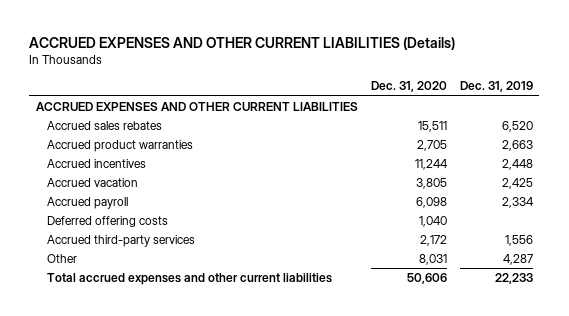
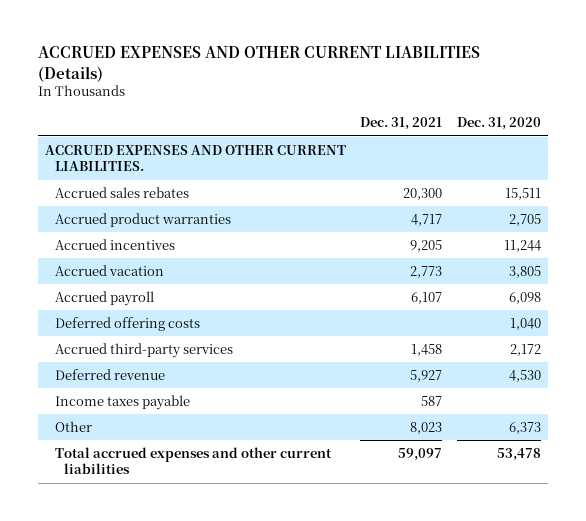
- | Dec. 31, 2020 | Dec. 31, 2019
+ | Dec. 31, 2021 | Dec. 31, 2020
- ACCRUED EXPENSES AND OTHER CURRENT LIABILITIES
+ ACCRUED EXPENSES AND OTHER CURRENT LIABILITIES.
- Other | 8,031 | 4,287
- Total accrued expenses and other current liabilities | 50,606 | 22,233
+ Deferred revenue | 5,927 | 4,530
+ Income taxes payable | 587 |
+ Other | 8,023 | 6,373
+ Total accrued expenses and other current liabilities | 59,097 | 53,478

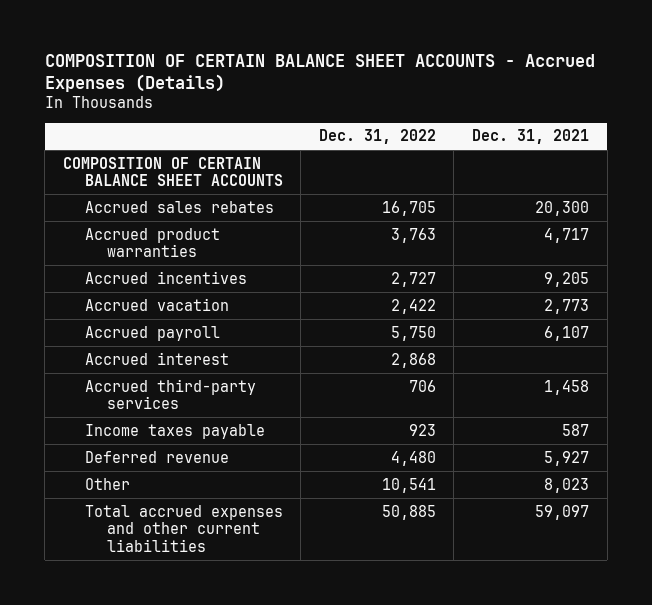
- ACCRUED EXPENSES AND OTHER CURRENT LIABILITIES (Details)
+ COMPOSITION OF CERTAIN BALANCE SHEET ACCOUNTS - Accrued Expenses (Details)
- | Dec. 31, 2021 | Dec. 31, 2020
+ | Dec. 31, 2022 | Dec. 31, 2021
- ACCRUED EXPENSES AND OTHER CURRENT LIABILITIES.
+ COMPOSITION OF CERTAIN BALANCE SHEET ACCOUNTS
- Deferred offering costs | | 1,040
+ Accrued interest | 2,868 |
moved down: Deferred revenue | 4,480 | 5,927

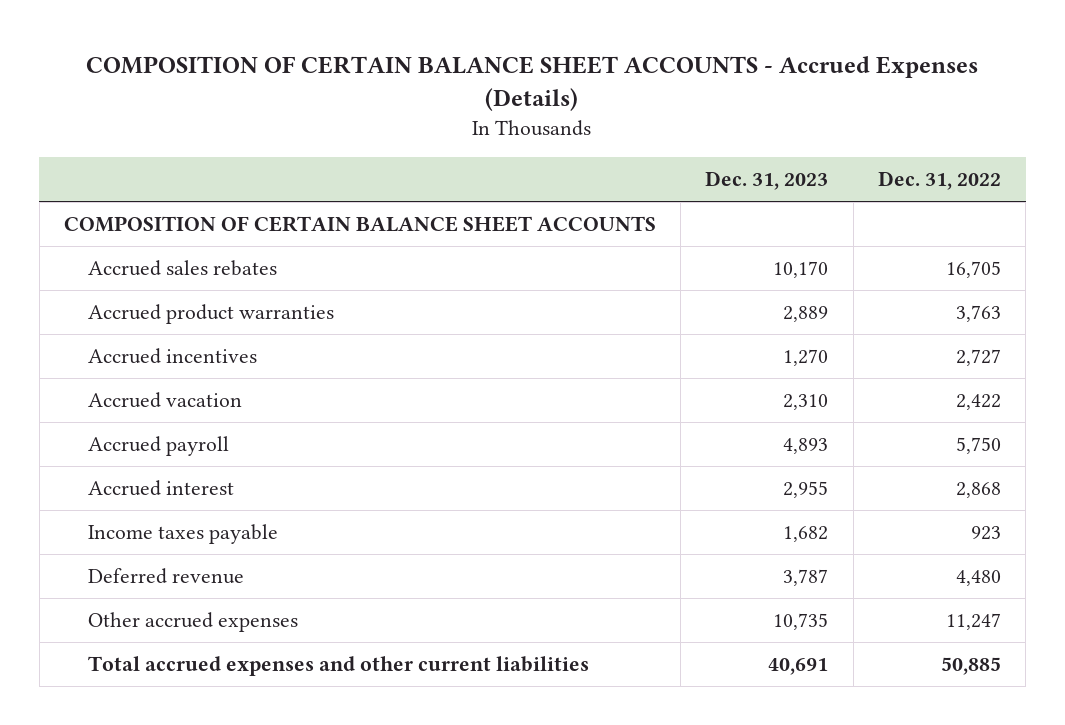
- | Dec. 31, 2022 | Dec. 31, 2021
+ | Dec. 31, 2023 | Dec. 31, 2022
- Accrued third-party services | 706 | 1,458
- Other | 10,541 | 8,023
+ Other accrued expenses | 10,735 | 11,247

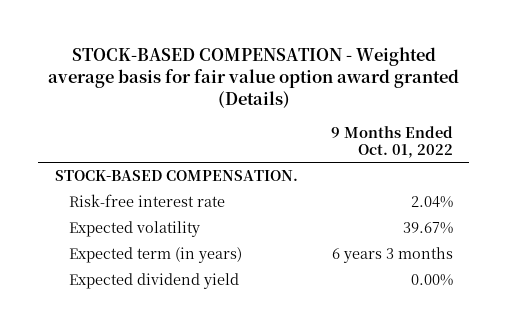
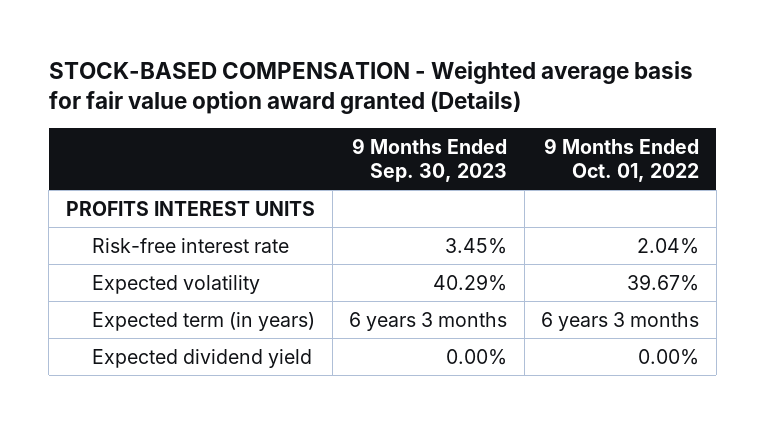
- | 9 Months Ended Oct. 01, 2022
+ | 9 Months Ended Sep. 30, 2023 | 9 Months Ended Oct. 01, 2022
- STOCK-BASED COMPENSATION.
+ PROFITS INTEREST UNITS

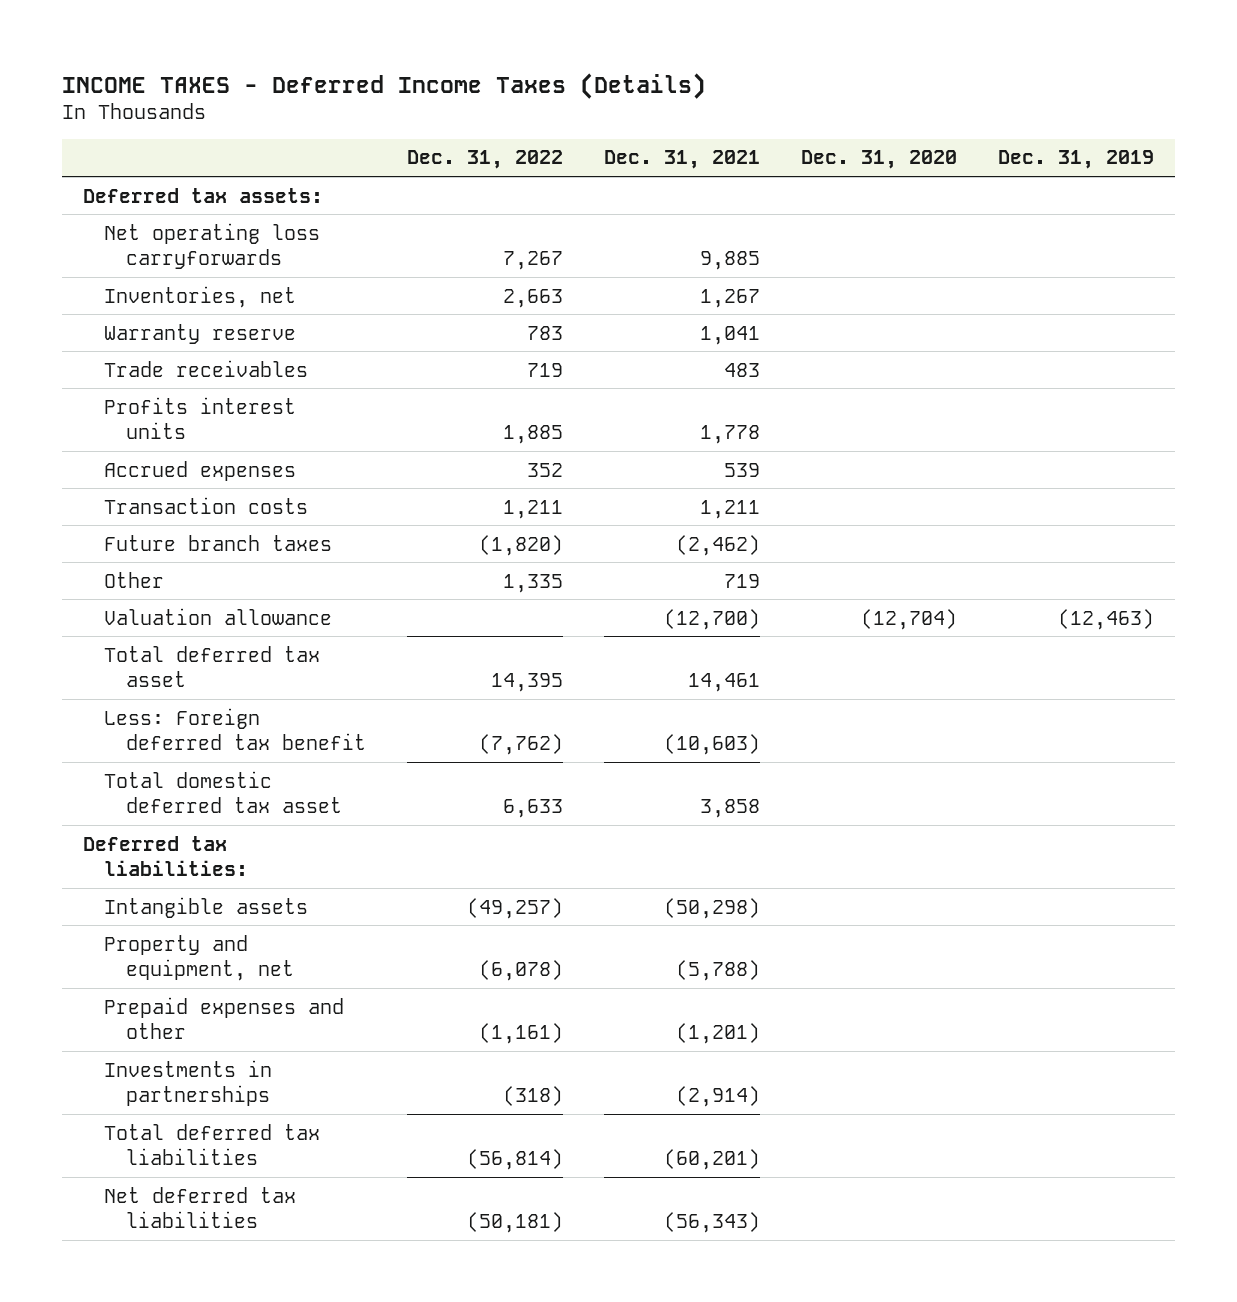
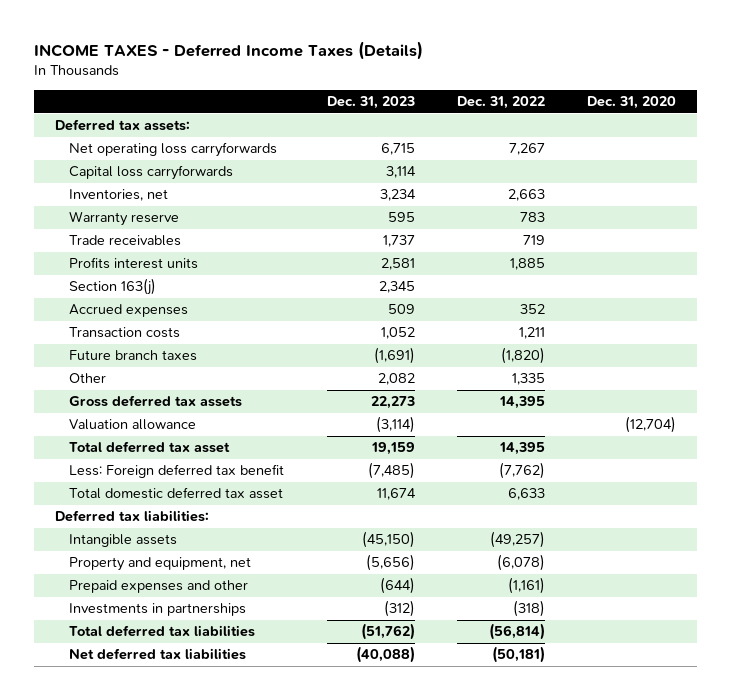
- | Dec. 31, 2022 | Dec. 31, 2021 | Dec. 31, 2020 | Dec. 31, 2019
+ | Dec. 31, 2023 | Dec. 31, 2022 | Dec. 31, 2020
+ Capital loss carryforwards | 3,114 | |
+ Section 163(j) | 2,345 | |
+ Gross deferred tax assets | 22,273 | 14,395 |

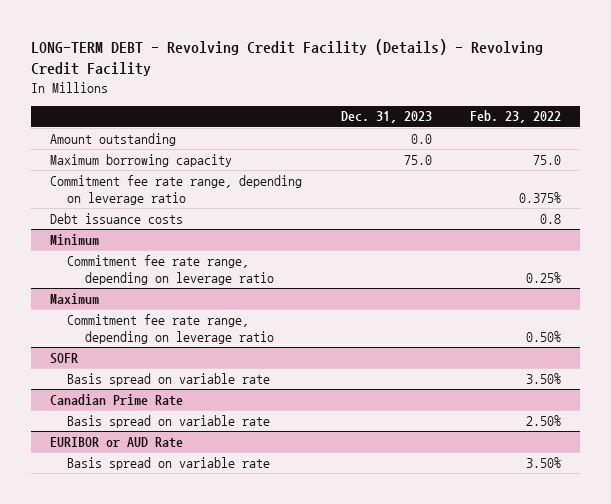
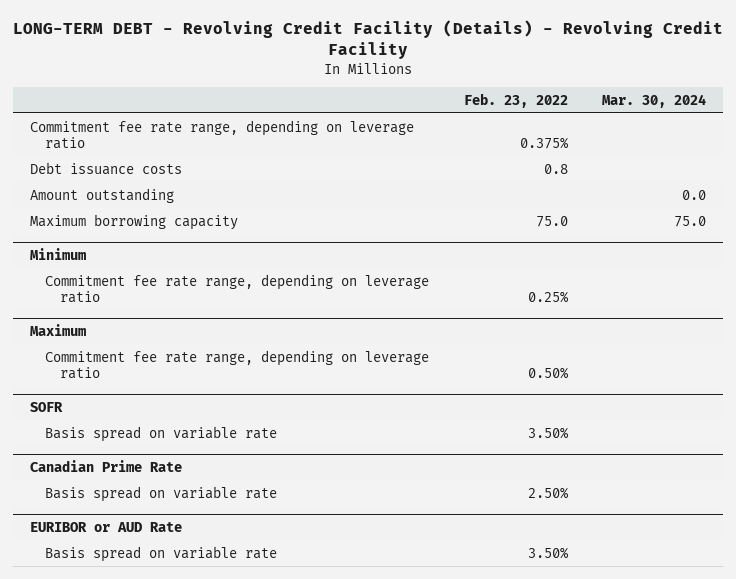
- | Dec. 31, 2023 | Feb. 23, 2022
+ | Feb. 23, 2022 | Mar. 30, 2024
moved down: Amount outstanding | | 0.0
moved down: Maximum borrowing capacity | 75.0 | 75.0

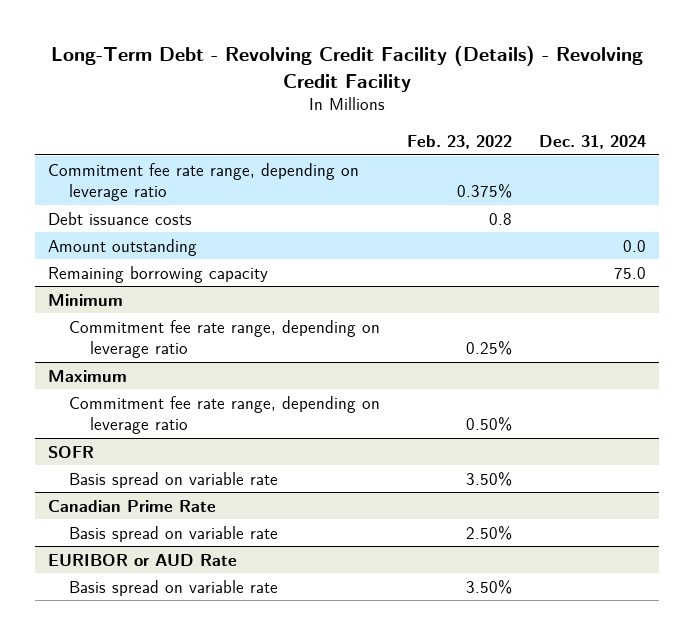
- LONG-TERM DEBT - Revolving Credit Facility (Details) - Revolving Credit Facility
+ Long-Term Debt - Revolving Credit Facility (Details) - Revolving Credit Facility
- | Feb. 23, 2022 | Mar. 30, 2024
+ | Feb. 23, 2022 | Dec. 31, 2024
- Maximum borrowing capacity | 75.0 | 75.0
+ Remaining borrowing capacity | | 75.0

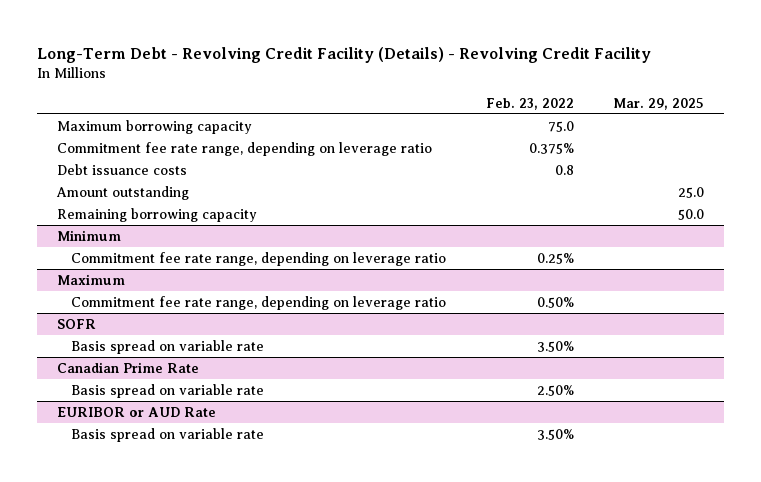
- | Feb. 23, 2022 | Dec. 31, 2024
+ | Feb. 23, 2022 | Mar. 29, 2025
+ Maximum borrowing capacity | 75.0 |

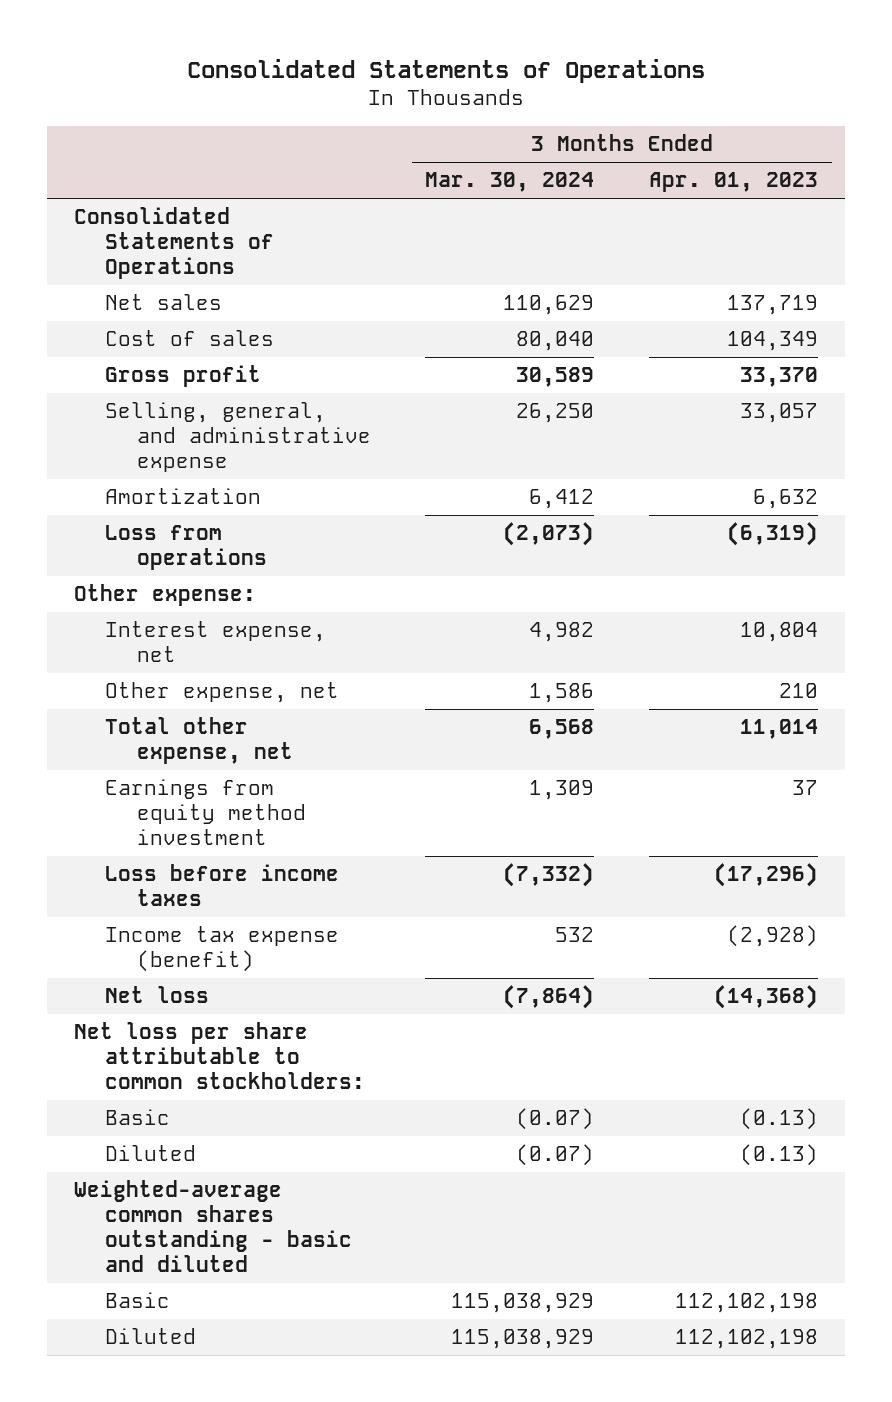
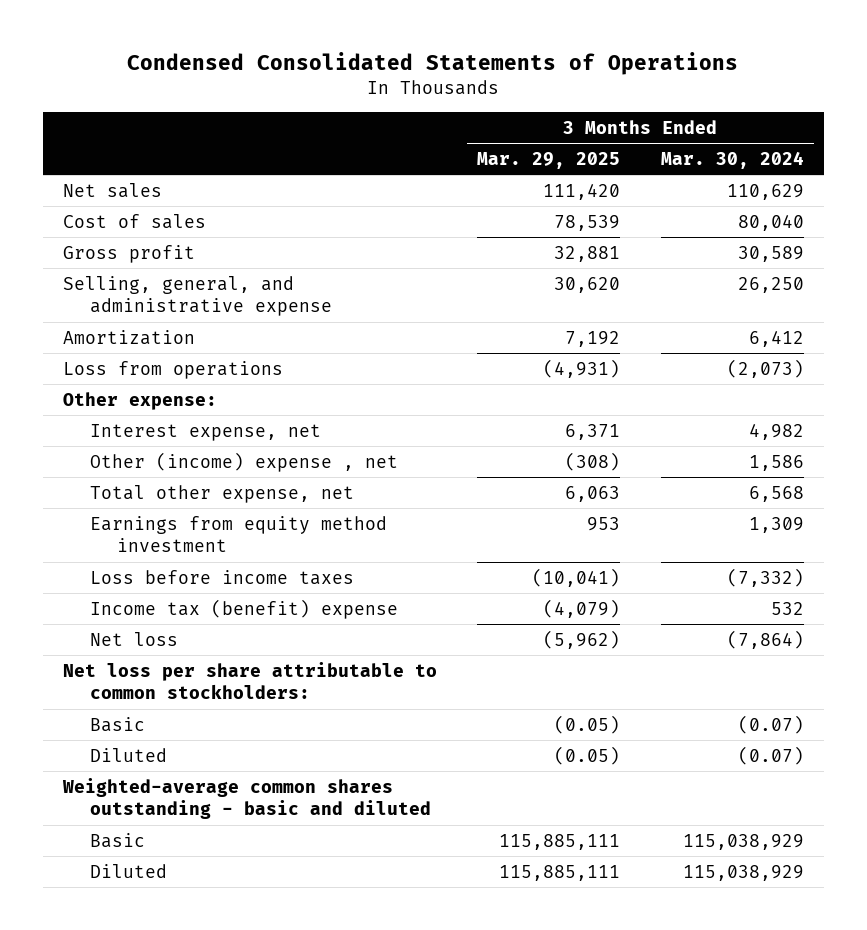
- Consolidated Statements of Operations
+ Condensed Consolidated Statements of Operations
- | 3 Months Ended Mar. 30, 2024 | 3 Months Ended Apr. 01, 2023
+ | 3 Months Ended Mar. 29, 2025 | 3 Months Ended Mar. 30, 2024
- Consolidated Statements of Operations
- Other expense, net | 1,586 | 210
+ Other (income) expense , net | (308) | 1,586
- Income tax expense (benefit) | 532 | (2,928)
+ Income tax (benefit) expense | (4,079) | 532

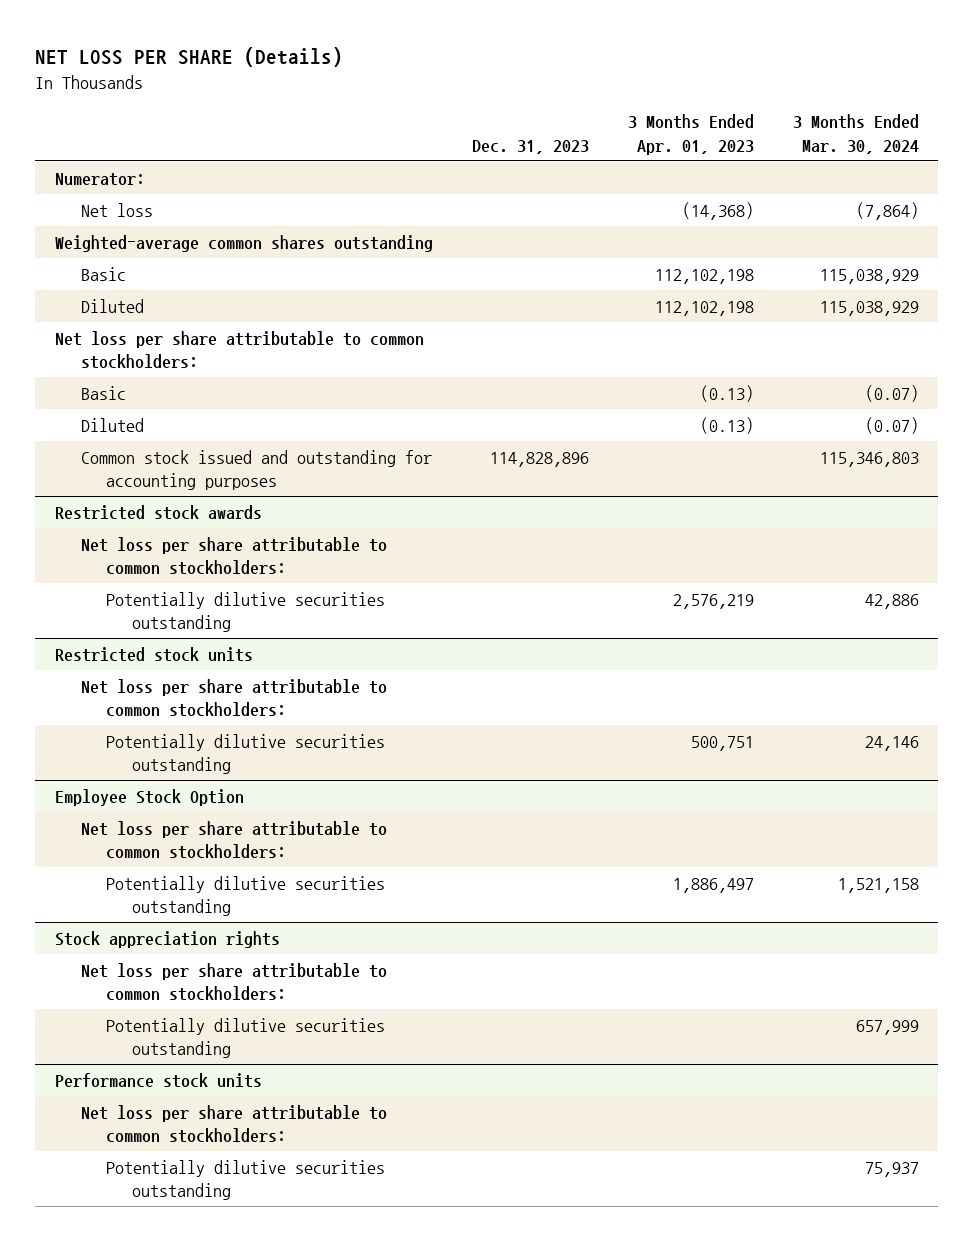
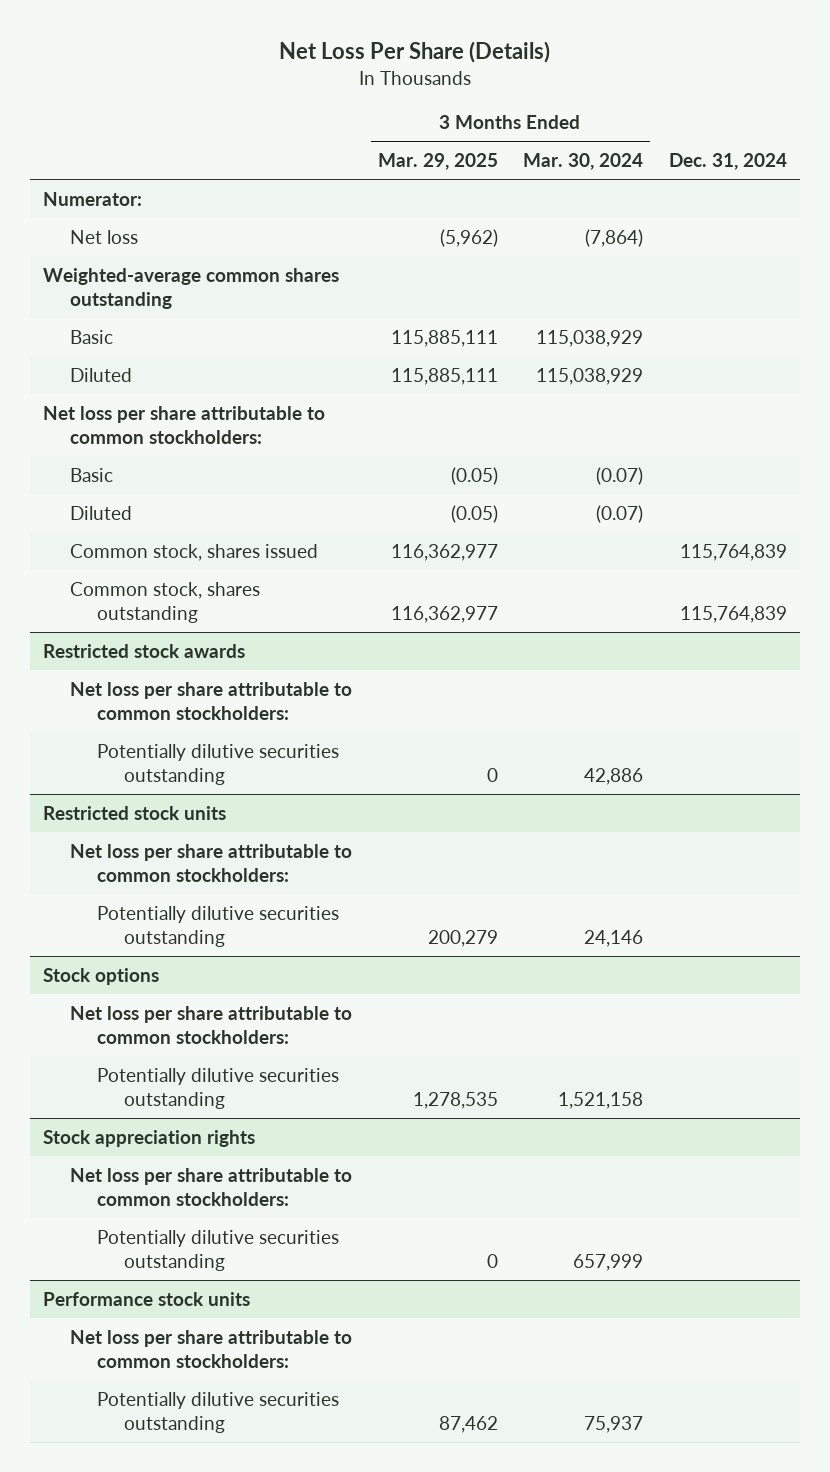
- NET LOSS PER SHARE (Details)
+ Net Loss Per Share (Details)
- | Dec. 31, 2023 | 3 Months Ended Apr. 01, 2023 | 3 Months Ended Mar. 30, 2024
+ | 3 Months Ended Mar. 29, 2025 | 3 Months Ended Mar. 30, 2024 | Dec. 31, 2024
- Common stock issued and outstanding for accounting purposes | 114,828,896 | | 115,346,803
+ Common stock, shares issued | 116,362,977 | | 115,764,839
+ Common stock, shares outstanding | 116,362,977 | | 115,764,839
- Employee Stock Option
+ Stock options

